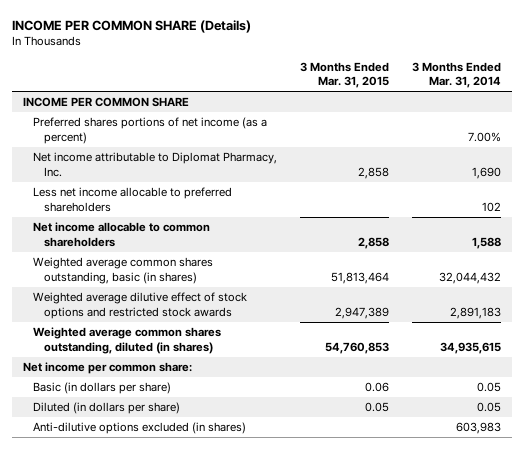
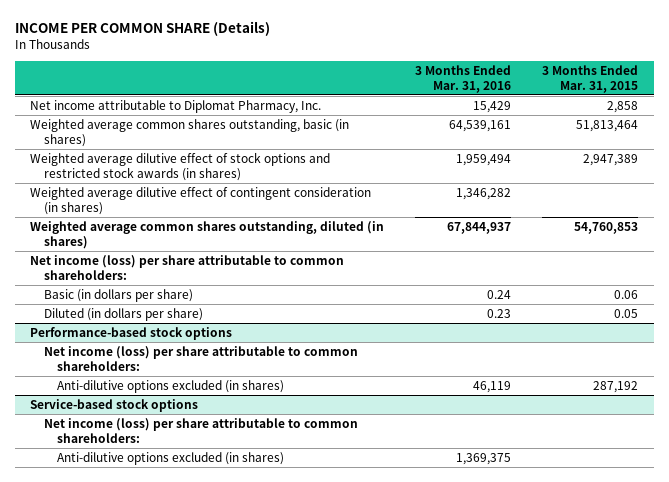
- | 3 Months Ended Mar. 31, 2015 | 3 Months Ended Mar. 31, 2014
+ | 3 Months Ended Mar. 31, 2016 | 3 Months Ended Mar. 31, 2015
- INCOME PER COMMON SHARE
- Preferred shares portions of net income (as a percent) | | 7.00%
- Less net income allocable to preferred shareholders | | 102
- Net income allocable to common shareholders | 2,858 | 1,588
- Weighted average dilutive effect of stock options and restricted stock awards | 2,947,389 | 2,891,183
+ Weighted average dilutive effect of stock options and restricted stock awards (in shares) | 1,959,494 | 2,947,389
+ Weighted average dilutive effect of contingent consideration (in shares) | 1,346,282 |
- Net income per common share:
+ Net income (loss) per share attributable to common shareholders:
+ Performance-based stock options
+ Net income (loss) per share attributable to common shareholders:
+ Anti-dilutive options excluded (in shares) | 46,119 | 287,192
+ Service-based stock options
+ Net income (loss) per share attributable to common shareholders:

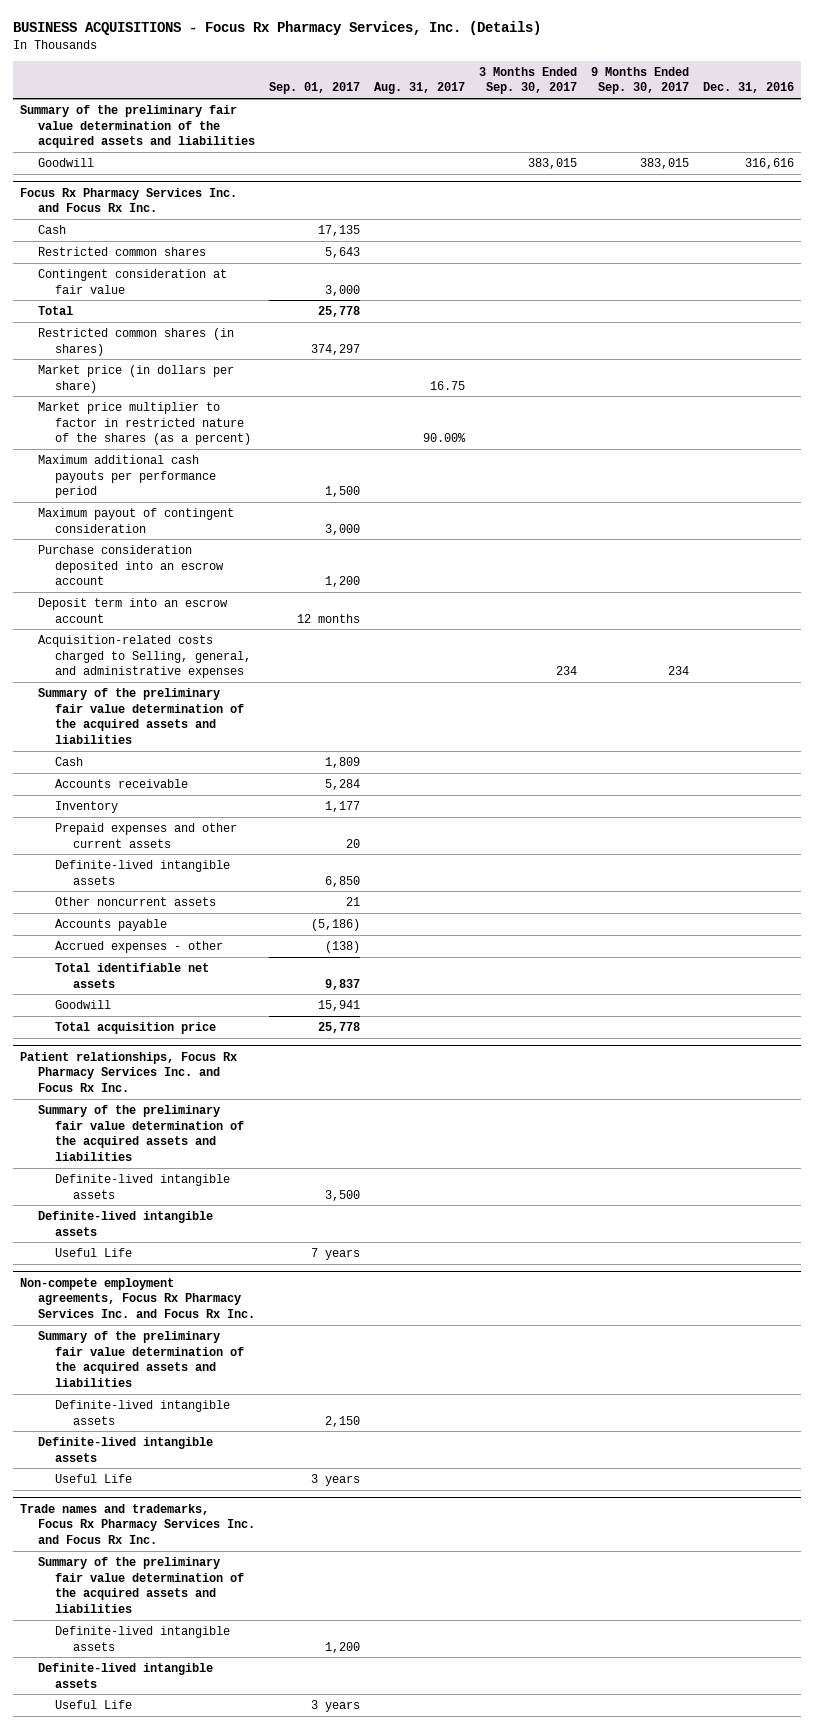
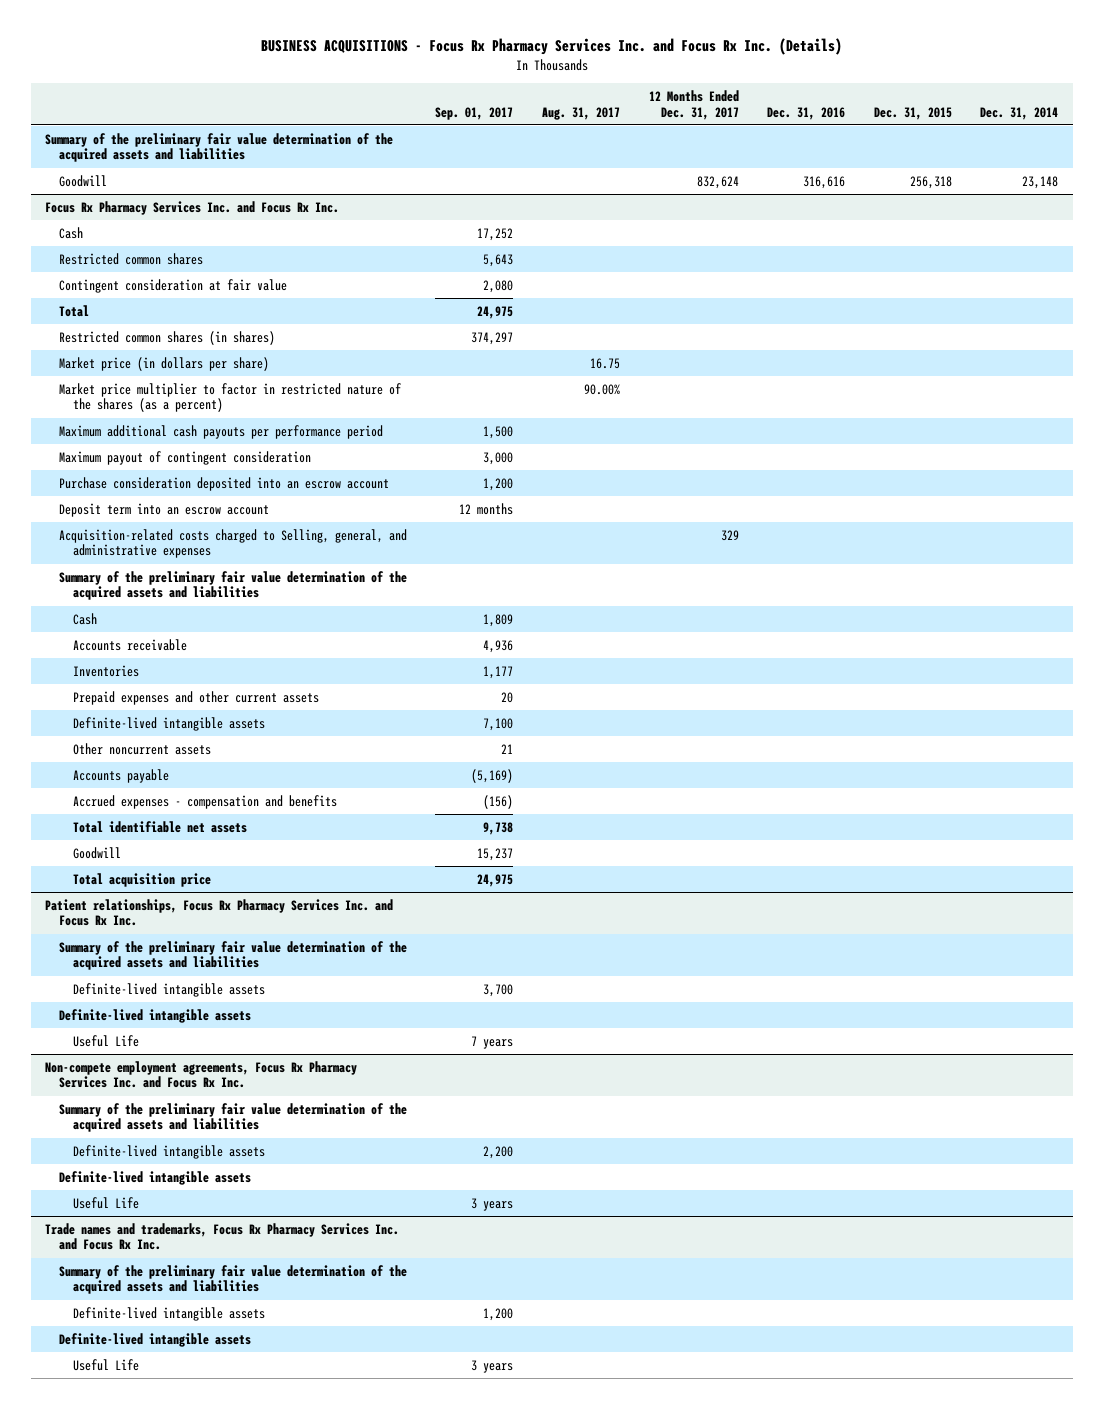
- BUSINESS ACQUISITIONS - Focus Rx Pharmacy Services, Inc. (Details)
+ BUSINESS ACQUISITIONS - Focus Rx Pharmacy Services Inc. and Focus Rx Inc. (Details)
- | Sep. 01, 2017 | Aug. 31, 2017 | 3 Months Ended Sep. 30, 2017 | 9 Months Ended Sep. 30, 2017 | Dec. 31, 2016
+ | Sep. 01, 2017 | Aug. 31, 2017 | 12 Months Ended Dec. 31, 2017 | Dec. 31, 2016 | Dec. 31, 2015 | Dec. 31, 2014
@ Focus Rx Pharmacy Services Inc. and Focus Rx Inc.
- Cash | 17,135 | | | |
+ Cash | 17,252 | | | | |
- Contingent consideration at fair value | 3,000 | | | |
- Total | 25,778 | | | |
+ Contingent consideration at fair value | 2,080 | | | | |
+ Total | 24,975 | | | | |
- Accounts receivable | 5,284 | | | |
- Inventory | 1,177 | | | |
+ Accounts receivable | 4,936 | | | | |
+ Inventories | 1,177 | | | | |
- Definite-lived intangible assets | 6,850 | | | |
+ Definite-lived intangible assets | 7,100 | | | | |
- Accounts payable | (5,186) | | | |
- Accrued expenses - other | (138) | | | |
- Total identifiable net assets | 9,837 | | | |
- Goodwill | 15,941 | | | |
- Total acquisition price | 25,778 | | | |
+ Accounts payable | (5,169) | | | | |
+ Accrued expenses - compensation and benefits | (156) | | | | |
+ Total identifiable net assets | 9,738 | | | | |
+ Goodwill | 15,237 | | | | |
+ Total acquisition price | 24,975 | | | | |
@ Patient relationships, Focus Rx Pharmacy Services Inc. and Focus Rx Inc.
- Definite-lived intangible assets | 3,500 | | | |
+ Definite-lived intangible assets | 3,700 | | | | |
@ Non-compete employment agreements, Focus Rx Pharmacy Services Inc. and Focus Rx Inc.
- Definite-lived intangible assets | 2,150 | | | |
+ Definite-lived intangible assets | 2,200 | | | | |

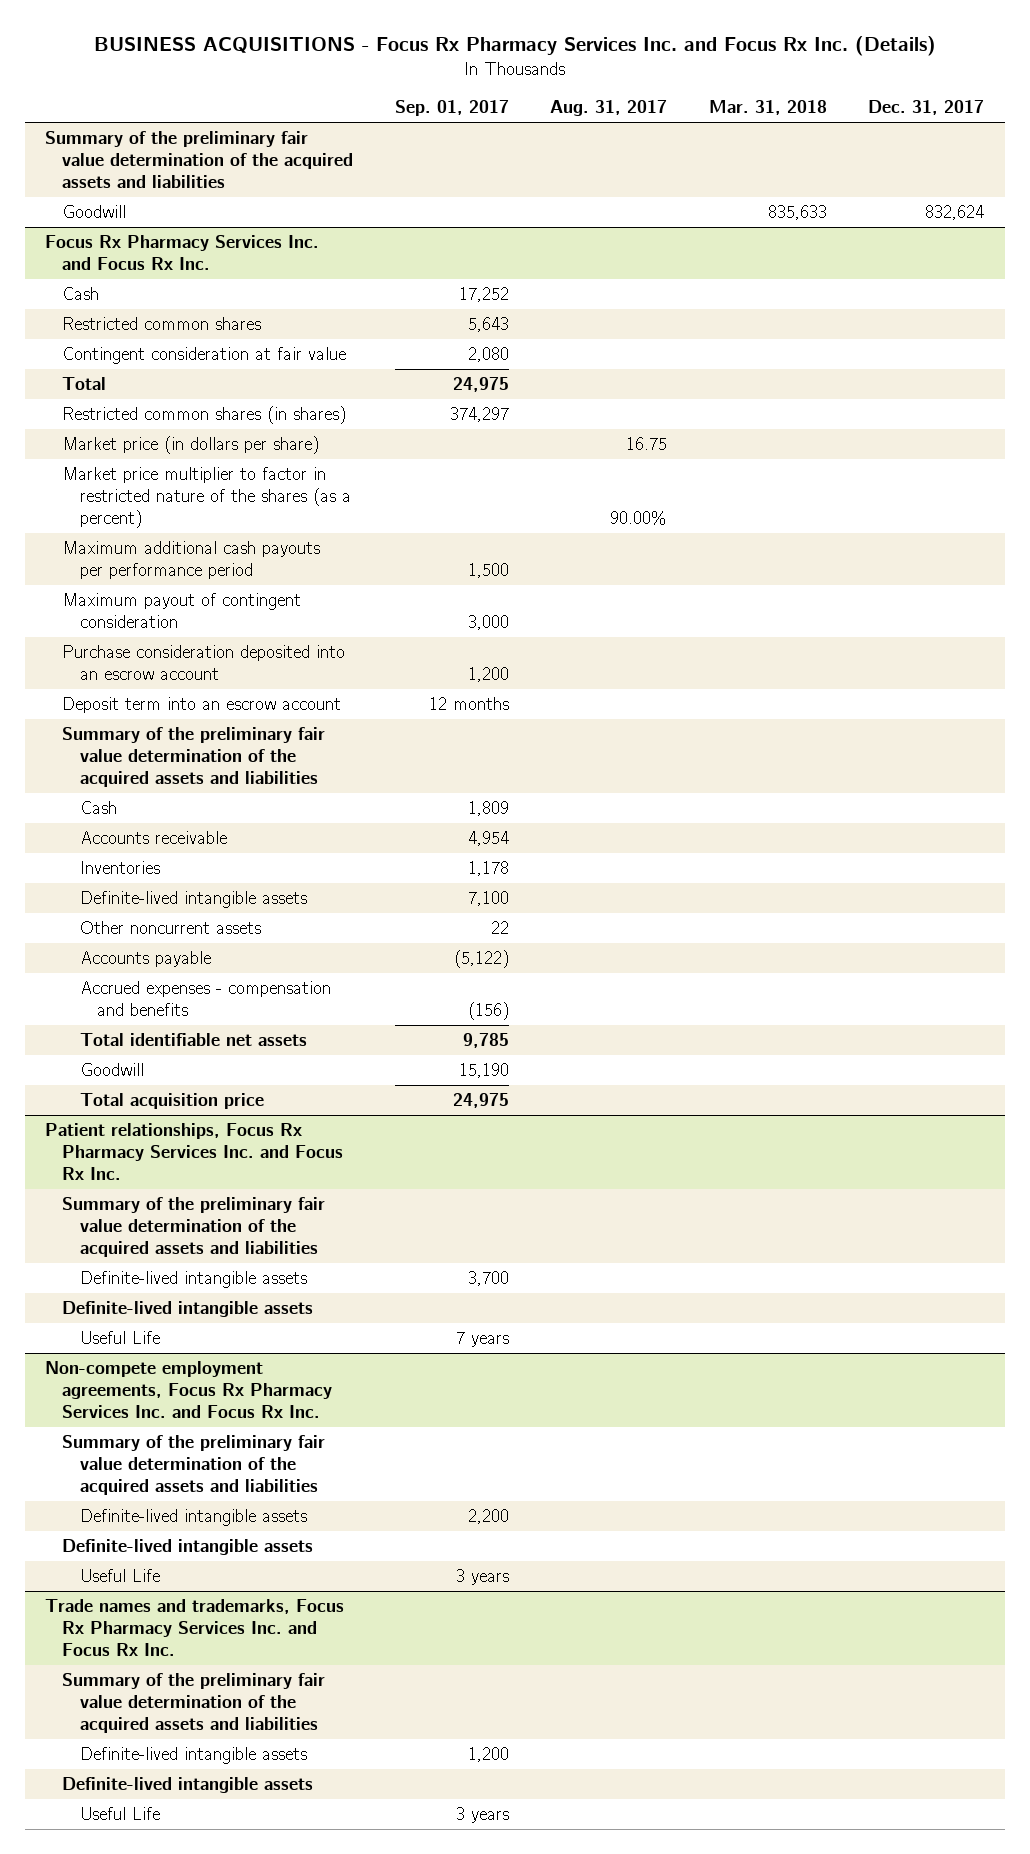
- | Sep. 01, 2017 | Aug. 31, 2017 | 12 Months Ended Dec. 31, 2017 | Dec. 31, 2016 | Dec. 31, 2015 | Dec. 31, 2014
+ | Sep. 01, 2017 | Aug. 31, 2017 | Mar. 31, 2018 | Dec. 31, 2017
@ Focus Rx Pharmacy Services Inc. and Focus Rx Inc.
- Acquisition-related costs charged to Selling, general, and administrative expenses | | | 329 | | |
- Accounts receivable | 4,936 | | | | |
- Inventories | 1,177 | | | | |
- Prepaid expenses and other current assets | 20 | | | | |
+ Accounts receivable | 4,954 | | |
+ Inventories | 1,178 | | |
- Other noncurrent assets | 21 | | | | |
- Accounts payable | (5,169) | | | | |
+ Other noncurrent assets | 22 | | |
+ Accounts payable | (5,122) | | |
- Total identifiable net assets | 9,738 | | | | |
- Goodwill | 15,237 | | | | |
+ Total identifiable net assets | 9,785 | | |
+ Goodwill | 15,190 | | |

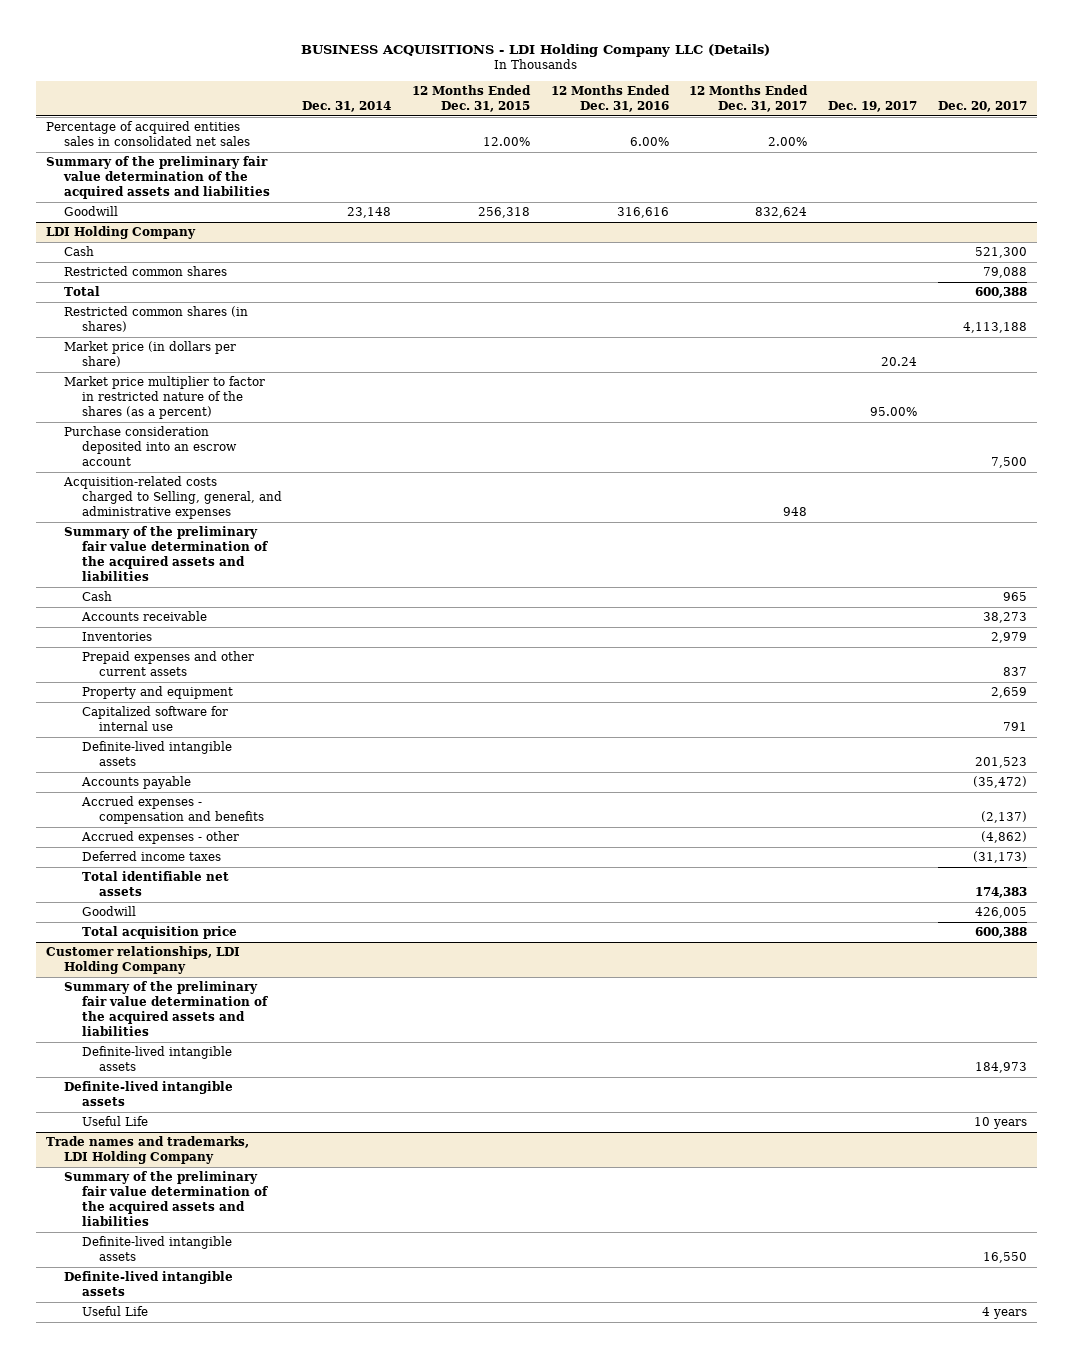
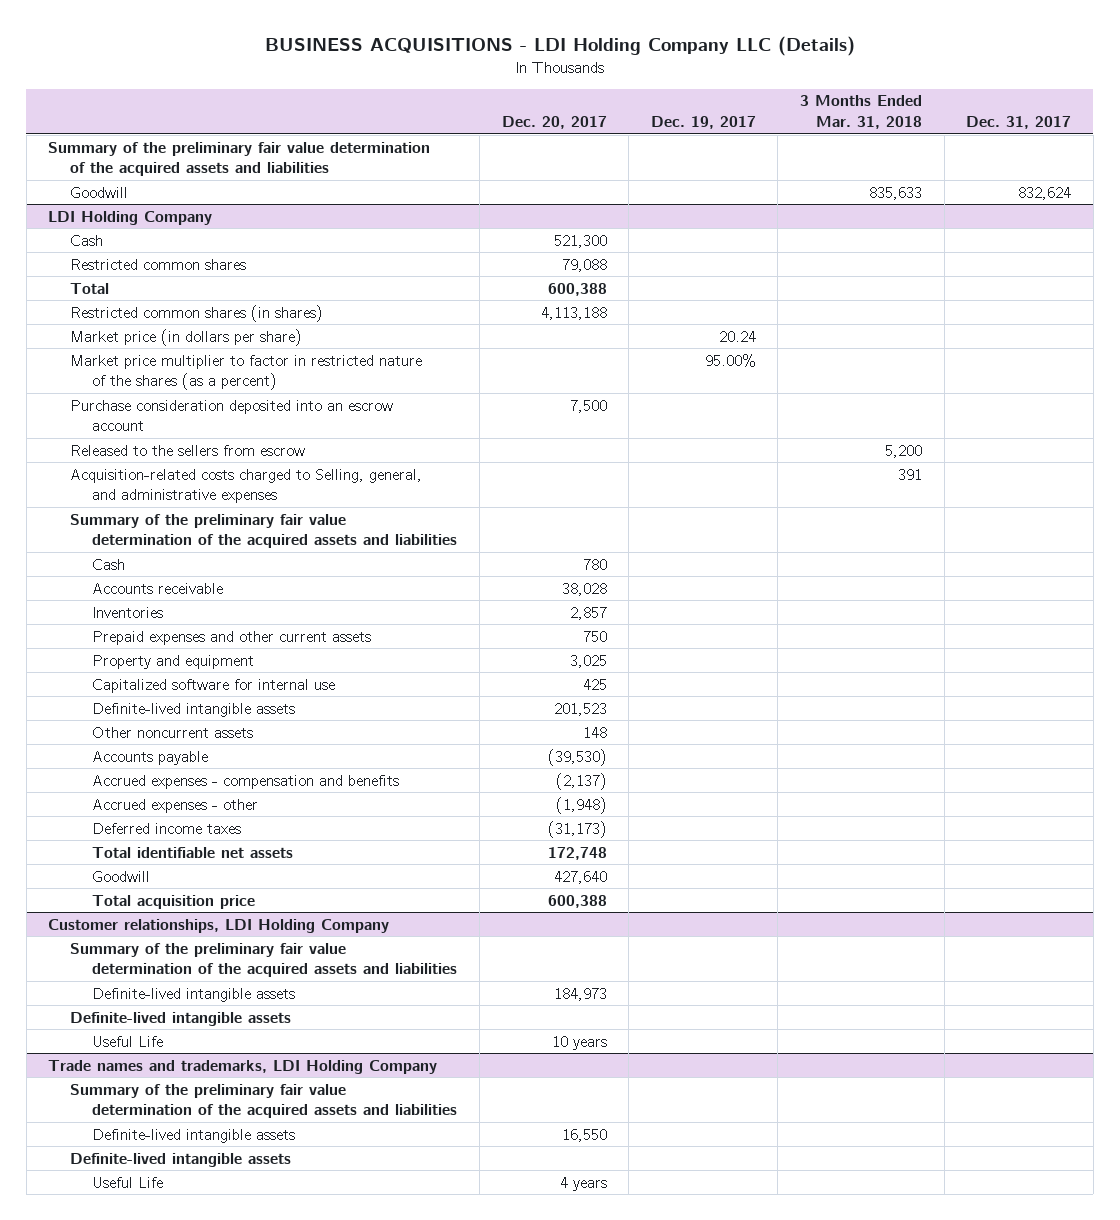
- | Dec. 31, 2014 | 12 Months Ended Dec. 31, 2015 | 12 Months Ended Dec. 31, 2016 | 12 Months Ended Dec. 31, 2017 | Dec. 19, 2017 | Dec. 20, 2017
+ | Dec. 20, 2017 | Dec. 19, 2017 | 3 Months Ended Mar. 31, 2018 | Dec. 31, 2017
- Percentage of acquired entities sales in consolidated net sales | | 12.00% | 6.00% | 2.00% | |
@ LDI Holding Company
+ Released to the sellers from escrow | | | 5,200 |
- Cash | | | | | | 965
- Accounts receivable | | | | | | 38,273
- Inventories | | | | | | 2,979
- Prepaid expenses and other current assets | | | | | | 837
- Property and equipment | | | | | | 2,659
- Capitalized software for internal use | | | | | | 791
+ Cash | 780 | | |
+ Accounts receivable | 38,028 | | |
+ Inventories | 2,857 | | |
+ Prepaid expenses and other current assets | 750 | | |
+ Property and equipment | 3,025 | | |
+ Capitalized software for internal use | 425 | | |
- Accounts payable | | | | | | (35,472)
+ Other noncurrent assets | 148 | | |
+ Accounts payable | (39,530) | | |
- Accrued expenses - other | | | | | | (4,862)
+ Accrued expenses - other | (1,948) | | |
- Total identifiable net assets | | | | | | 174,383
- Goodwill | | | | | | 426,005
+ Total identifiable net assets | 172,748 | | |
+ Goodwill | 427,640 | | |

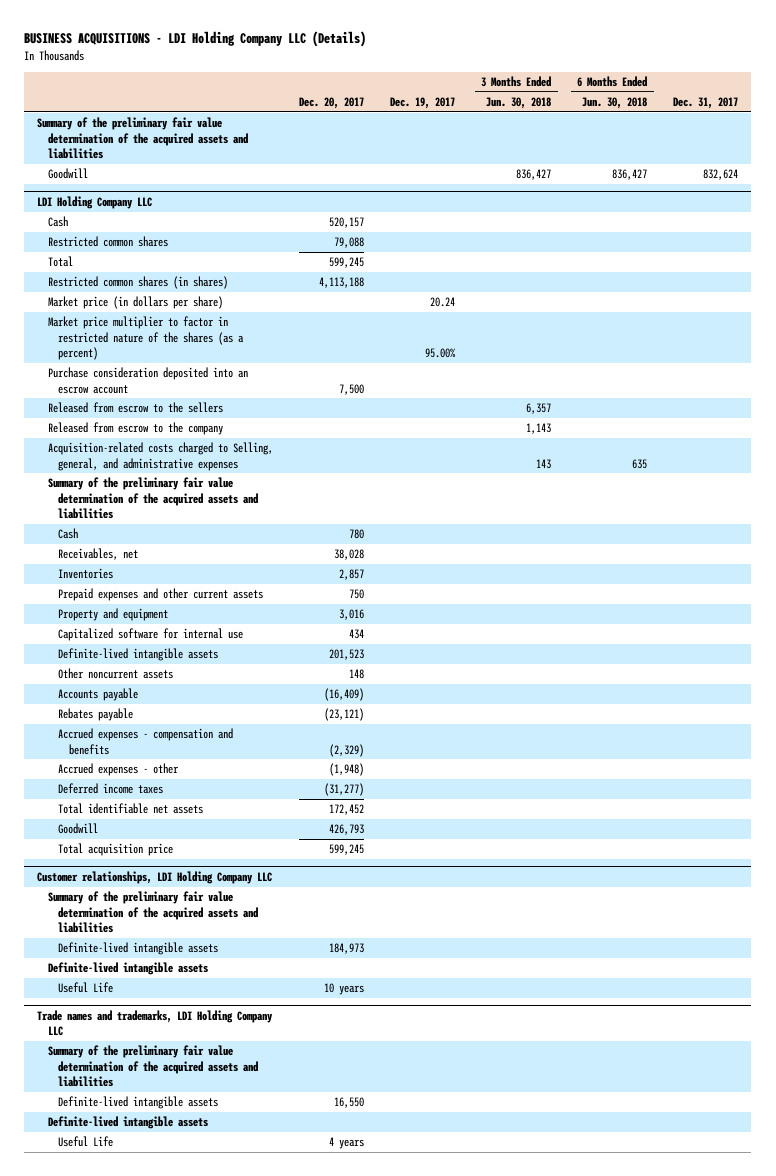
- | Dec. 20, 2017 | Dec. 19, 2017 | 3 Months Ended Mar. 31, 2018 | Dec. 31, 2017
+ | Dec. 20, 2017 | Dec. 19, 2017 | 3 Months Ended Jun. 30, 2018 | 6 Months Ended Jun. 30, 2018 | Dec. 31, 2017
- LDI Holding Company
- Cash | 521,300 | | |
+ LDI Holding Company LLC
+ Cash | 520,157 | | | |
- Total | 600,388 | | |
+ Total | 599,245 | | | |
- Released to the sellers from escrow | | | 5,200 |
+ Released from escrow to the sellers | | | 6,357 | |
+ Released from escrow to the company | | | 1,143 | |
- Accounts receivable | 38,028 | | |
+ Receivables, net | 38,028 | | | |
- Property and equipment | 3,025 | | |
- Capitalized software for internal use | 425 | | |
+ Property and equipment | 3,016 | | | |
+ Capitalized software for internal use | 434 | | | |
- Accounts payable | (39,530) | | |
- Accrued expenses - compensation and benefits | (2,137) | | |
+ Accounts payable | (16,409) | | | |
+ Rebates payable | (23,121) | | | |
+ Accrued expenses - compensation and benefits | (2,329) | | | |
- Deferred income taxes | (31,173) | | |
- Total identifiable net assets | 172,748 | | |
- Goodwill | 427,640 | | |
- Total acquisition price | 600,388 | | |
- Customer relationships, LDI Holding Company
+ Deferred income taxes | (31,277) | | | |
+ Total identifiable net assets | 172,452 | | | |
+ Goodwill | 426,793 | | | |
+ Total acquisition price | 599,245 | | | |
+ Customer relationships, LDI Holding Company LLC
- Trade names and trademarks, LDI Holding Company
+ Trade names and trademarks, LDI Holding Company LLC

